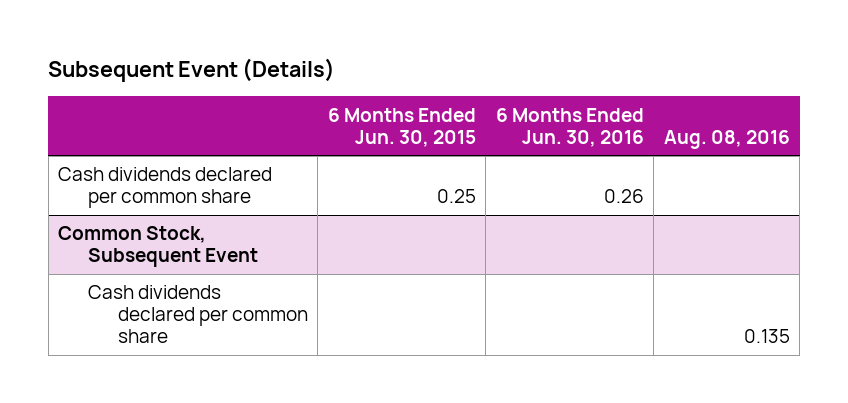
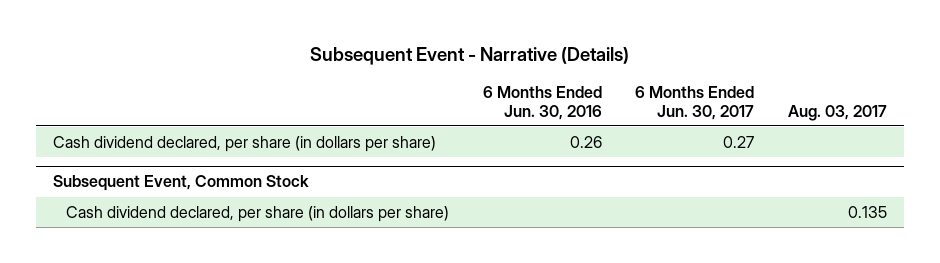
- Subsequent Event (Details)
+ Subsequent Event - Narrative (Details)
- | 6 Months Ended Jun. 30, 2015 | 6 Months Ended Jun. 30, 2016 | Aug. 08, 2016
+ | 6 Months Ended Jun. 30, 2016 | 6 Months Ended Jun. 30, 2017 | Aug. 03, 2017
- Cash dividends declared per common share | 0.25 | 0.26 |
- Common Stock, Subsequent Event
- Cash dividends declared per common share | | | 0.135
+ Cash dividend declared, per share (in dollars per share) | 0.26 | 0.27 |
+ Subsequent Event, Common Stock
+ Cash dividend declared, per share (in dollars per share) | | | 0.135

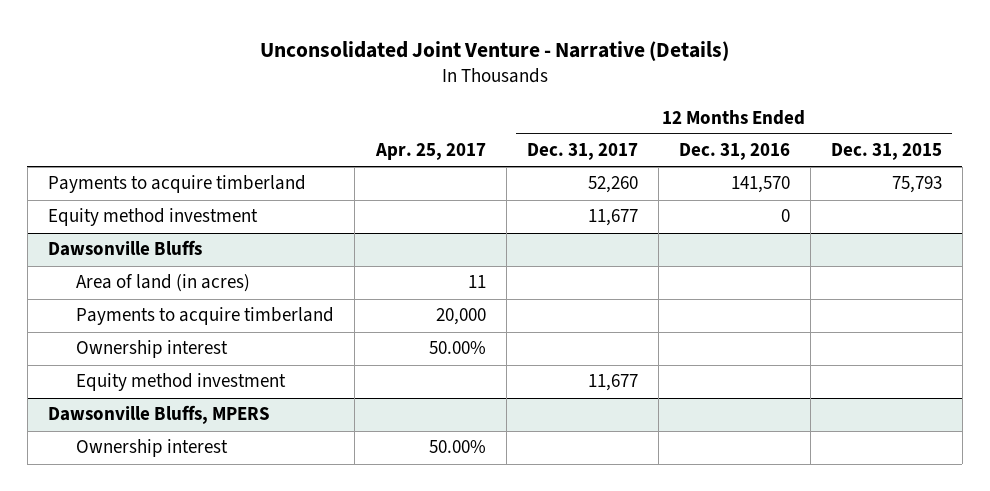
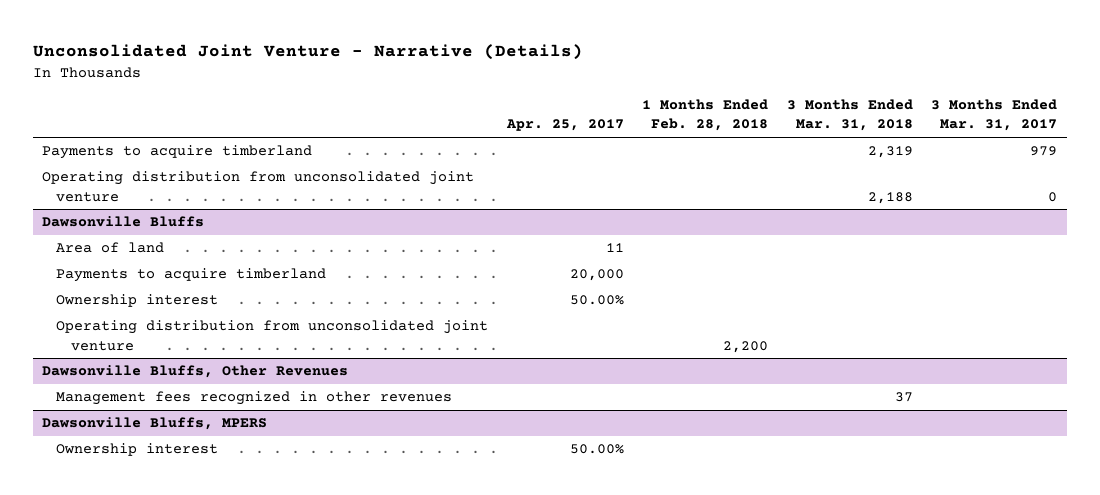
- | Apr. 25, 2017 | 12 Months Ended Dec. 31, 2017 | 12 Months Ended Dec. 31, 2016 | 12 Months Ended Dec. 31, 2015
+ | Apr. 25, 2017 | 1 Months Ended Feb. 28, 2018 | 3 Months Ended Mar. 31, 2018 | 3 Months Ended Mar. 31, 2017
- Equity method investment | | 11,677 | 0 |
+ Operating distribution from unconsolidated joint venture | | | 2,188 | 0
@ Dawsonville Bluffs
- Area of land (in acres) | 11 | | |
+ Area of land | 11 | | |
- Equity method investment | | 11,677 | |
+ Operating distribution from unconsolidated joint venture | | 2,200 | |
+ Dawsonville Bluffs, Other Revenues
+ Management fees recognized in other revenues | | | 37 |

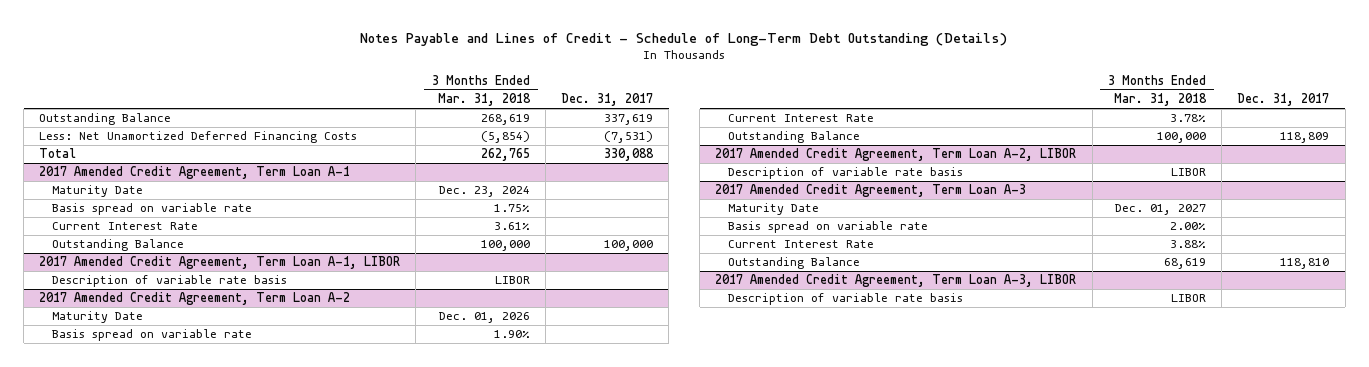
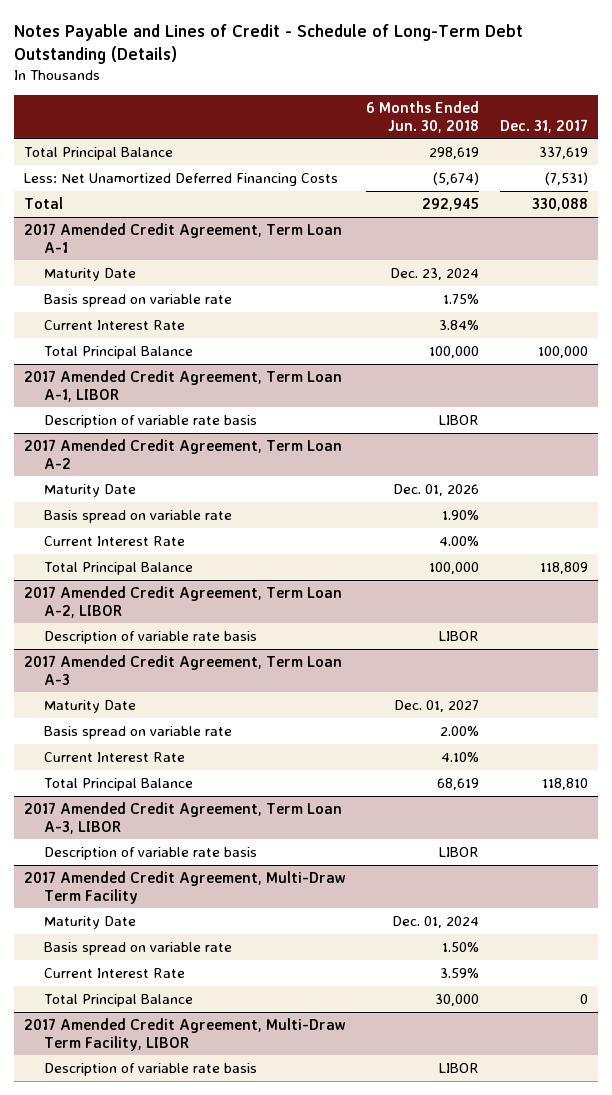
- | 3 Months Ended Mar. 31, 2018 | Dec. 31, 2017
+ | 6 Months Ended Jun. 30, 2018 | Dec. 31, 2017
- Outstanding Balance | 268,619 | 337,619
+ Total Principal Balance | 298,619 | 337,619
@ 2017 Amended Credit Agreement, Term Loan A-1
- Outstanding Balance | 100,000 | 100,000
+ Total Principal Balance | 100,000 | 100,000
@ 2017 Amended Credit Agreement, Term Loan A-2
- Outstanding Balance | 100,000 | 118,809
+ Total Principal Balance | 100,000 | 118,809
@ 2017 Amended Credit Agreement, Term Loan A-3
- Outstanding Balance | 68,619 | 118,810
+ Total Principal Balance | 68,619 | 118,810
+ 2017 Amended Credit Agreement, Multi-Draw Term Facility
+ Maturity Date | Dec. 01, 2024 |
+ Basis spread on variable rate | 1.50% |
+ Current Interest Rate | 3.59% |
+ Total Principal Balance | 30,000 | 0
+ 2017 Amended Credit Agreement, Multi-Draw Term Facility, LIBOR
+ Description of variable rate basis | LIBOR |

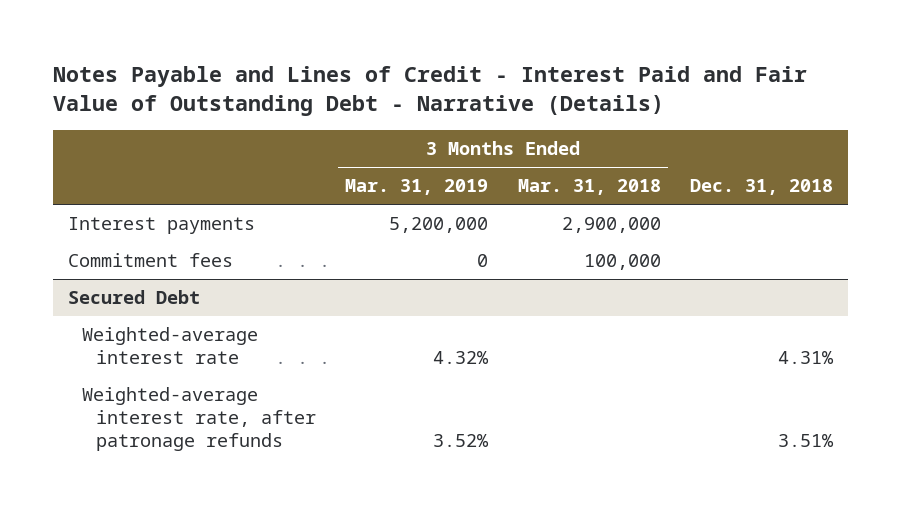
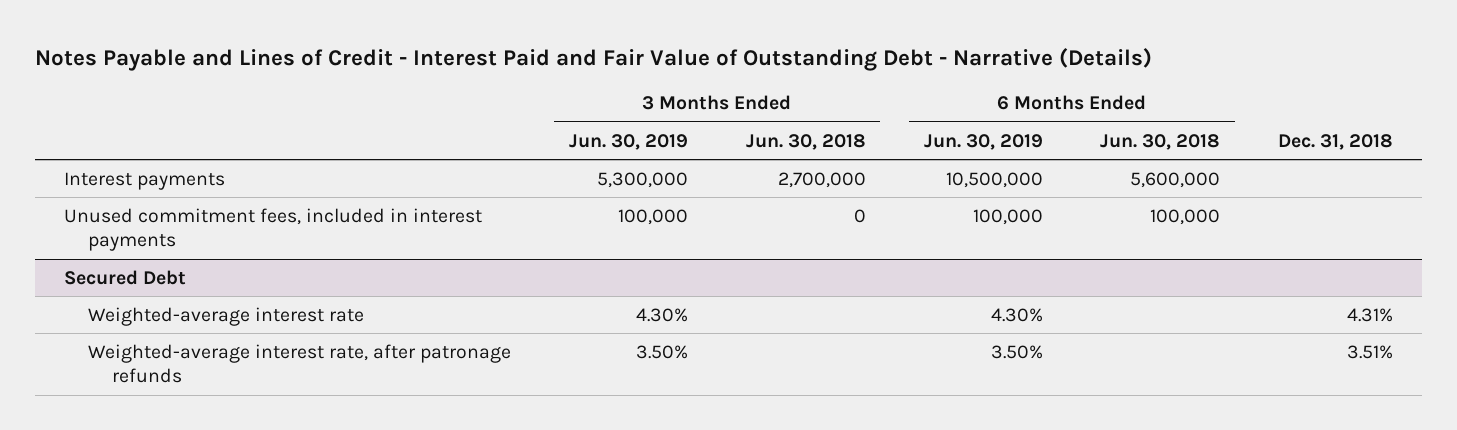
- | 3 Months Ended Mar. 31, 2019 | 3 Months Ended Mar. 31, 2018 | Dec. 31, 2018
+ | 3 Months Ended Jun. 30, 2019 | 3 Months Ended Jun. 30, 2018 | 6 Months Ended Jun. 30, 2019 | 6 Months Ended Jun. 30, 2018 | Dec. 31, 2018
- Commitment fees | 0 | 100,000 |
+ Unused commitment fees, included in interest payments | 100,000 | 0 | 100,000 | 100,000 |

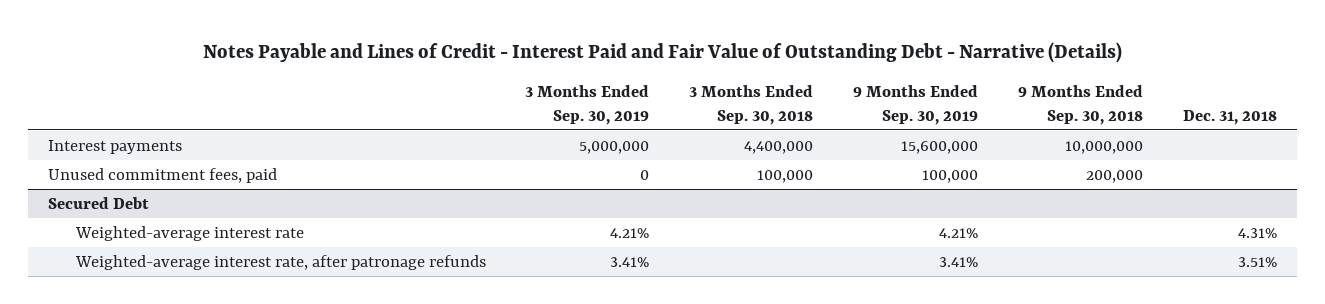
- | 3 Months Ended Jun. 30, 2019 | 3 Months Ended Jun. 30, 2018 | 6 Months Ended Jun. 30, 2019 | 6 Months Ended Jun. 30, 2018 | Dec. 31, 2018
+ | 3 Months Ended Sep. 30, 2019 | 3 Months Ended Sep. 30, 2018 | 9 Months Ended Sep. 30, 2019 | 9 Months Ended Sep. 30, 2018 | Dec. 31, 2018
- Unused commitment fees, included in interest payments | 100,000 | 0 | 100,000 | 100,000 |
+ Unused commitment fees, paid | 0 | 100,000 | 100,000 | 200,000 |

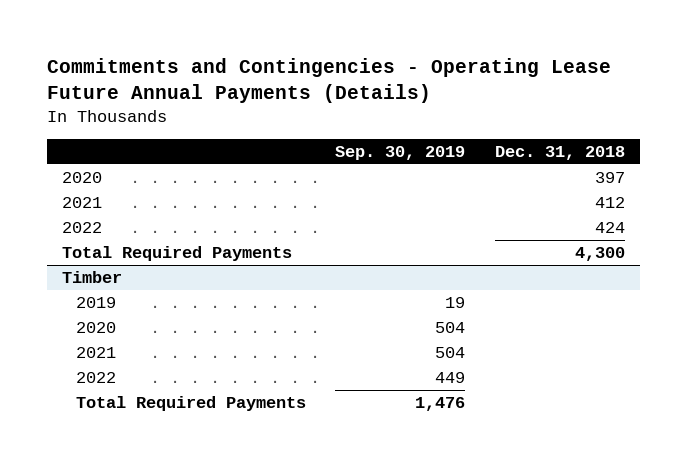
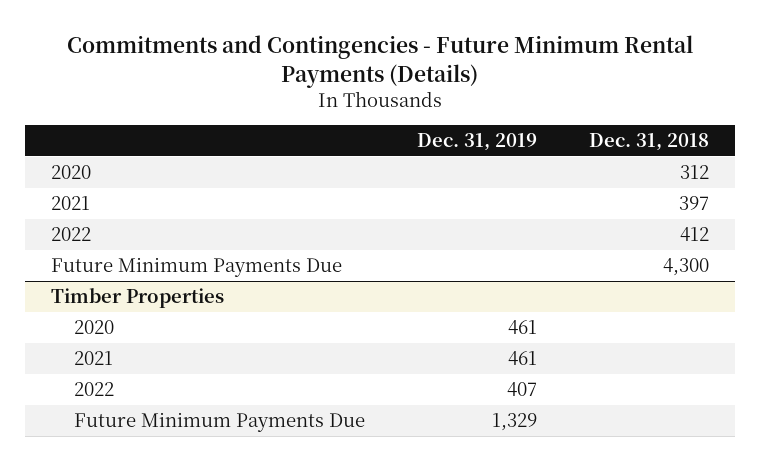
- Commitments and Contingencies - Operating Lease Future Annual Payments (Details)
+ Commitments and Contingencies - Future Minimum Rental Payments (Details)
- | Sep. 30, 2019 | Dec. 31, 2018
+ | Dec. 31, 2019 | Dec. 31, 2018
- 2020 | | 397
- 2021 | | 412
- 2022 | | 424
- Total Required Payments | | 4,300
- Timber
- 2019 | 19 |
+ 2020 | | 312
+ 2021 | | 397
+ 2022 | | 412
+ Future Minimum Payments Due | | 4,300
+ Timber Properties
- Total Required Payments | 1,476 |
+ Future Minimum Payments Due | 1,329 |

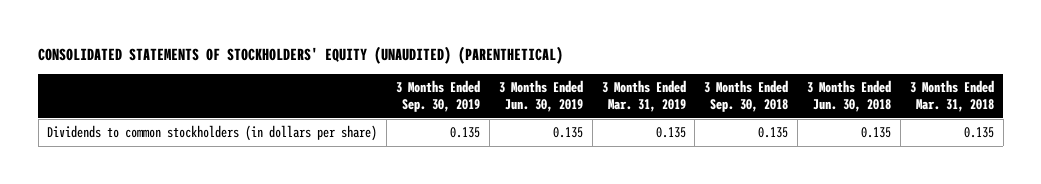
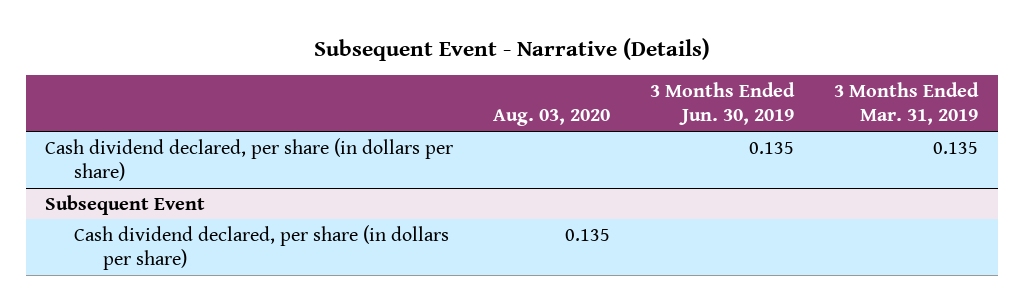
- CONSOLIDATED STATEMENTS OF STOCKHOLDERS' EQUITY (UNAUDITED) (PARENTHETICAL)
+ Subsequent Event - Narrative (Details)
- | 3 Months Ended Sep. 30, 2019 | 3 Months Ended Jun. 30, 2019 | 3 Months Ended Mar. 31, 2019 | 3 Months Ended Sep. 30, 2018 | 3 Months Ended Jun. 30, 2018 | 3 Months Ended Mar. 31, 2018
+ | Aug. 03, 2020 | 3 Months Ended Jun. 30, 2019 | 3 Months Ended Mar. 31, 2019
- Dividends to common stockholders (in dollars per share) | 0.135 | 0.135 | 0.135 | 0.135 | 0.135 | 0.135
+ Cash dividend declared, per share (in dollars per share) | | 0.135 | 0.135
+ Subsequent Event
+ Cash dividend declared, per share (in dollars per share) | 0.135 | |

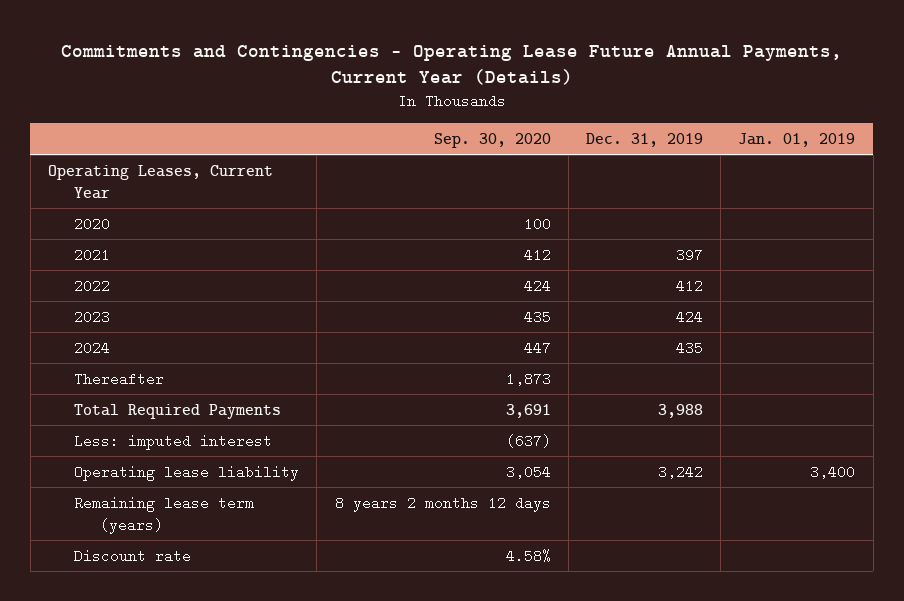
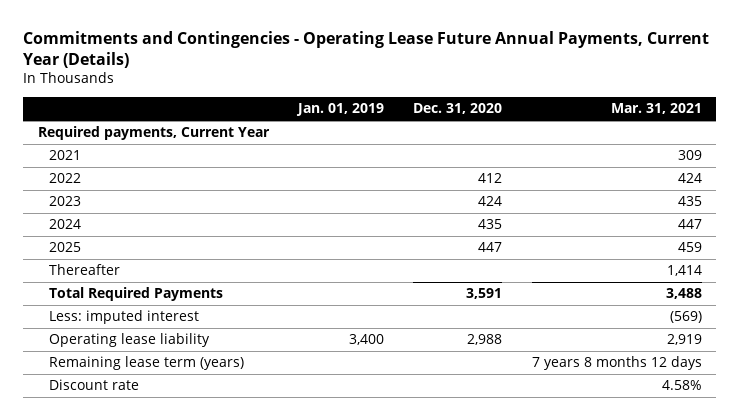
- | Sep. 30, 2020 | Dec. 31, 2019 | Jan. 01, 2019
+ | Jan. 01, 2019 | Dec. 31, 2020 | Mar. 31, 2021
- Operating Leases, Current Year
- 2020 | 100 | |
+ Required payments, Current Year
+ 2025 | | 447 | 459

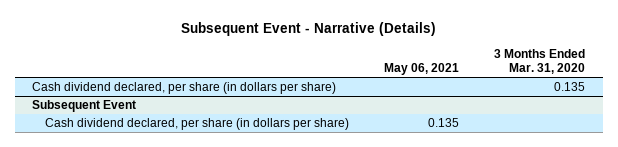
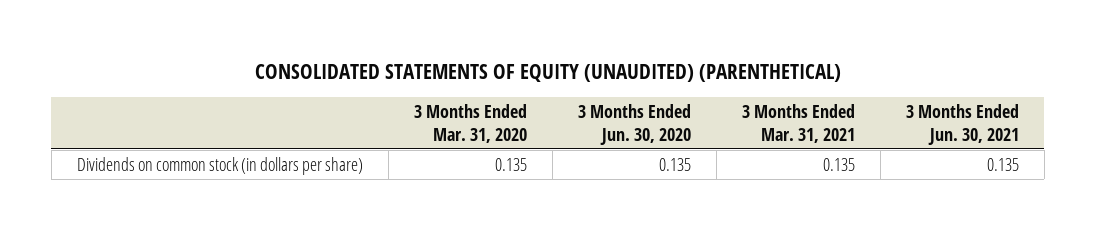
- Subsequent Event - Narrative (Details)
+ CONSOLIDATED STATEMENTS OF EQUITY (UNAUDITED) (PARENTHETICAL)
- | May 06, 2021 | 3 Months Ended Mar. 31, 2020
+ | 3 Months Ended Mar. 31, 2020 | 3 Months Ended Jun. 30, 2020 | 3 Months Ended Mar. 31, 2021 | 3 Months Ended Jun. 30, 2021
- Cash dividend declared, per share (in dollars per share) | | 0.135
- Subsequent Event
- Cash dividend declared, per share (in dollars per share) | 0.135 |
+ Dividends on common stock (in dollars per share) | 0.135 | 0.135 | 0.135 | 0.135

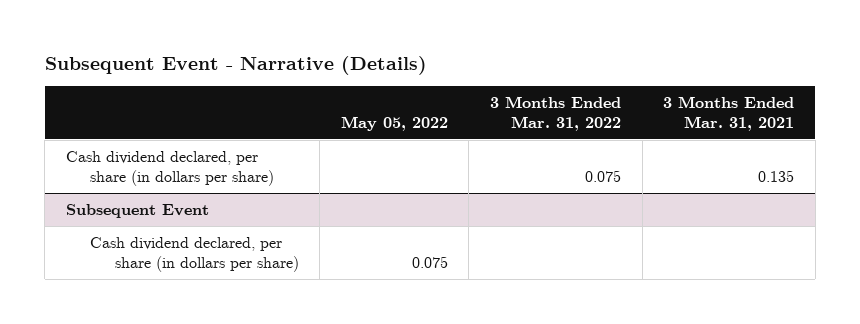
- CONSOLIDATED STATEMENTS OF EQUITY (UNAUDITED) (PARENTHETICAL)
+ Subsequent Event - Narrative (Details)
- | 3 Months Ended Mar. 31, 2020 | 3 Months Ended Jun. 30, 2020 | 3 Months Ended Mar. 31, 2021 | 3 Months Ended Jun. 30, 2021
+ | May 05, 2022 | 3 Months Ended Mar. 31, 2022 | 3 Months Ended Mar. 31, 2021
- Dividends on common stock (in dollars per share) | 0.135 | 0.135 | 0.135 | 0.135
+ Cash dividend declared, per share (in dollars per share) | | 0.075 | 0.135
+ Subsequent Event
+ Cash dividend declared, per share (in dollars per share) | 0.075 | |

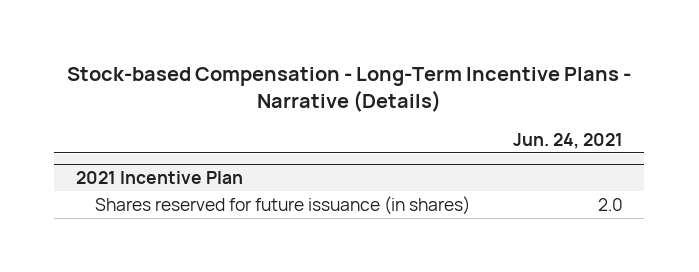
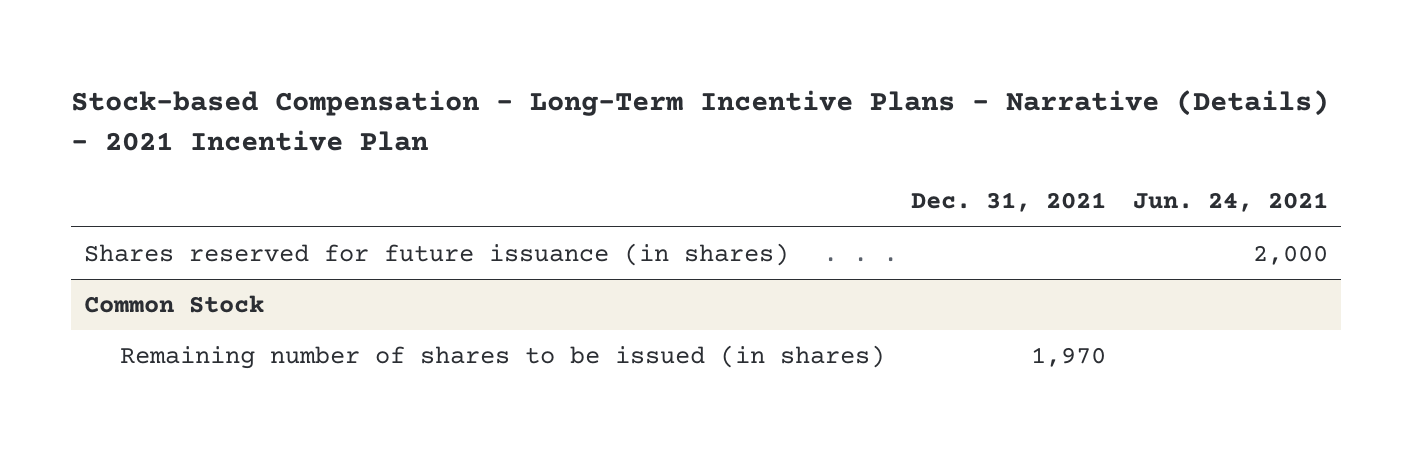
- Stock-based Compensation - Long-Term Incentive Plans - Narrative (Details)
+ Stock-based Compensation - Long-Term Incentive Plans - Narrative (Details) - 2021 Incentive Plan
- | Jun. 24, 2021
+ | Dec. 31, 2021 | Jun. 24, 2021
- 2021 Incentive Plan
- Shares reserved for future issuance (in shares) | 2.0
+ Shares reserved for future issuance (in shares) | | 2,000
+ Common Stock
+ Remaining number of shares to be issued (in shares) | 1,970 |

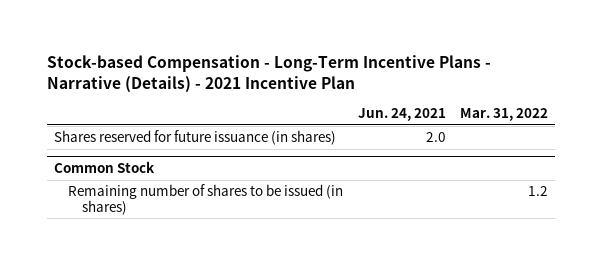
- | Dec. 31, 2021 | Jun. 24, 2021
+ | Jun. 24, 2021 | Mar. 31, 2022
- Shares reserved for future issuance (in shares) | | 2,000
+ Shares reserved for future issuance (in shares) | 2.0 |

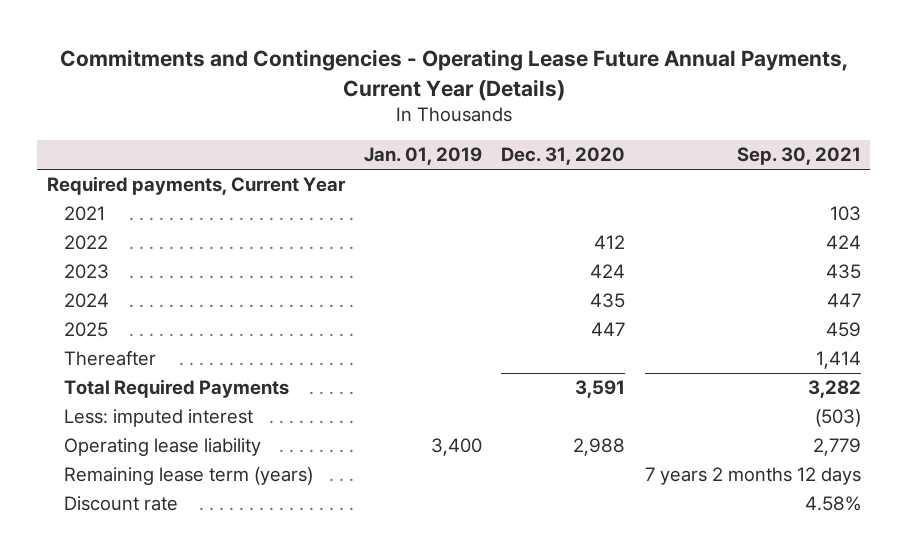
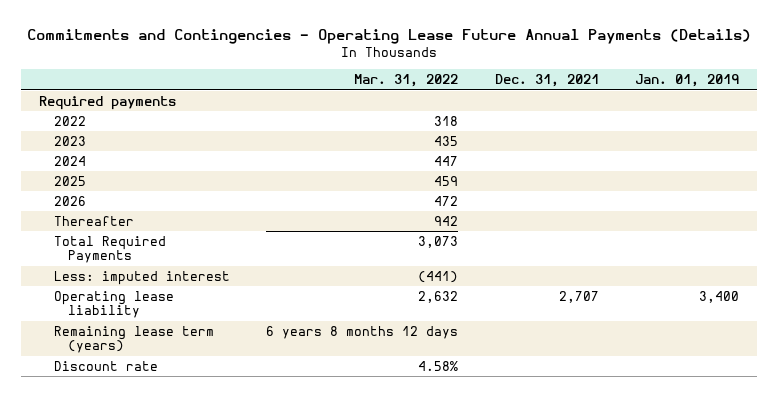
- Commitments and Contingencies - Operating Lease Future Annual Payments, Current Year (Details)
+ Commitments and Contingencies - Operating Lease Future Annual Payments (Details)
- | Jan. 01, 2019 | Dec. 31, 2020 | Sep. 30, 2021
+ | Mar. 31, 2022 | Dec. 31, 2021 | Jan. 01, 2019
- Required payments, Current Year
- 2021 | | | 103
+ Required payments
+ 2026 | 472 | |

